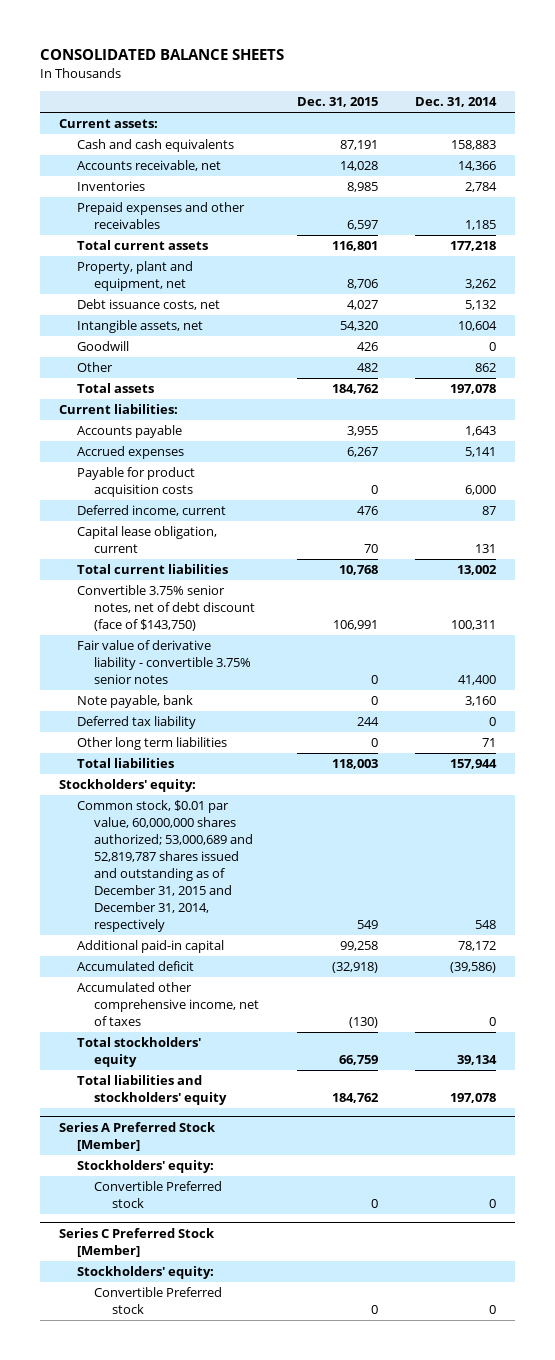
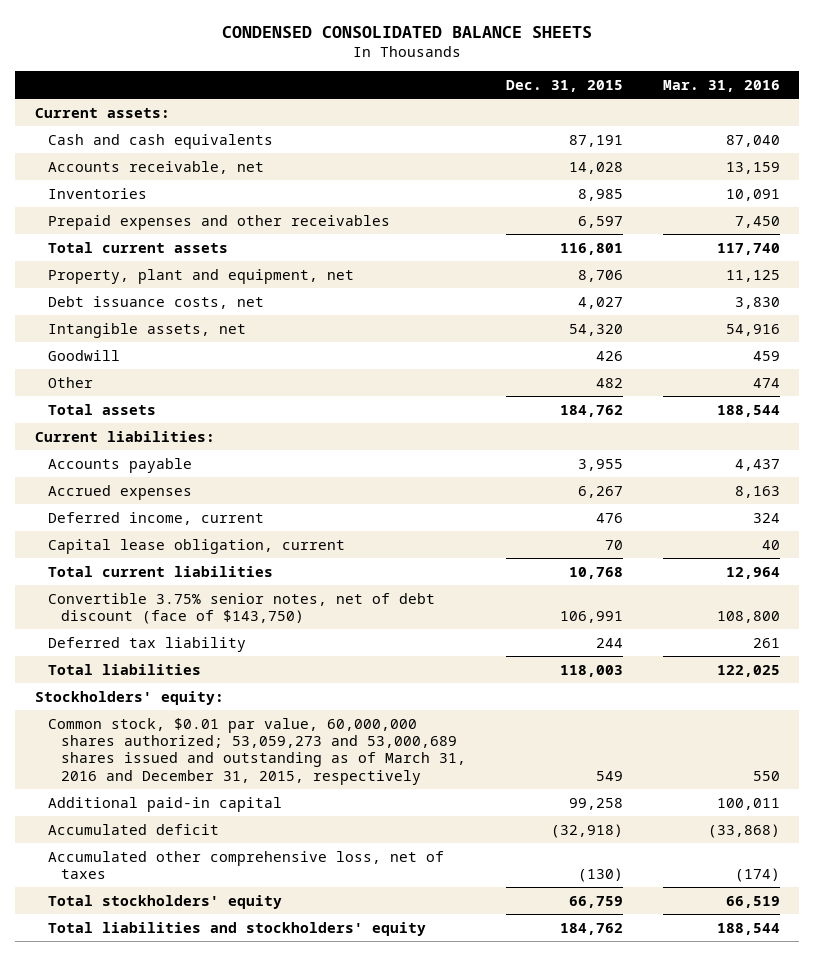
- CONSOLIDATED BALANCE SHEETS
+ CONDENSED CONSOLIDATED BALANCE SHEETS
- | Dec. 31, 2015 | Dec. 31, 2014
+ | Dec. 31, 2015 | Mar. 31, 2016
- Payable for product acquisition costs | 0 | 6,000
- Fair value of derivative liability - convertible 3.75% senior notes | 0 | 41,400
- Note payable, bank | 0 | 3,160
- Other long term liabilities | 0 | 71
- Common stock, $0.01 par value, 60,000,000 shares authorized; 53,000,689 and 52,819,787 shares issued and outstanding as of December 31, 2015 and December 31, 2014, respectively | 549 | 548
+ Common stock, $0.01 par value, 60,000,000 shares authorized; 53,059,273 and 53,000,689 shares issued and outstanding as of March 31, 2016 and December 31, 2015, respectively | 549 | 550
- Accumulated other comprehensive income, net of taxes | (130) | 0
+ Accumulated other comprehensive loss, net of taxes | (130) | (174)
- Series A Preferred Stock [Member]
- Stockholders' equity:
- Convertible Preferred stock | 0 | 0
- Series C Preferred Stock [Member]
- Stockholders' equity:
- Convertible Preferred stock | 0 | 0

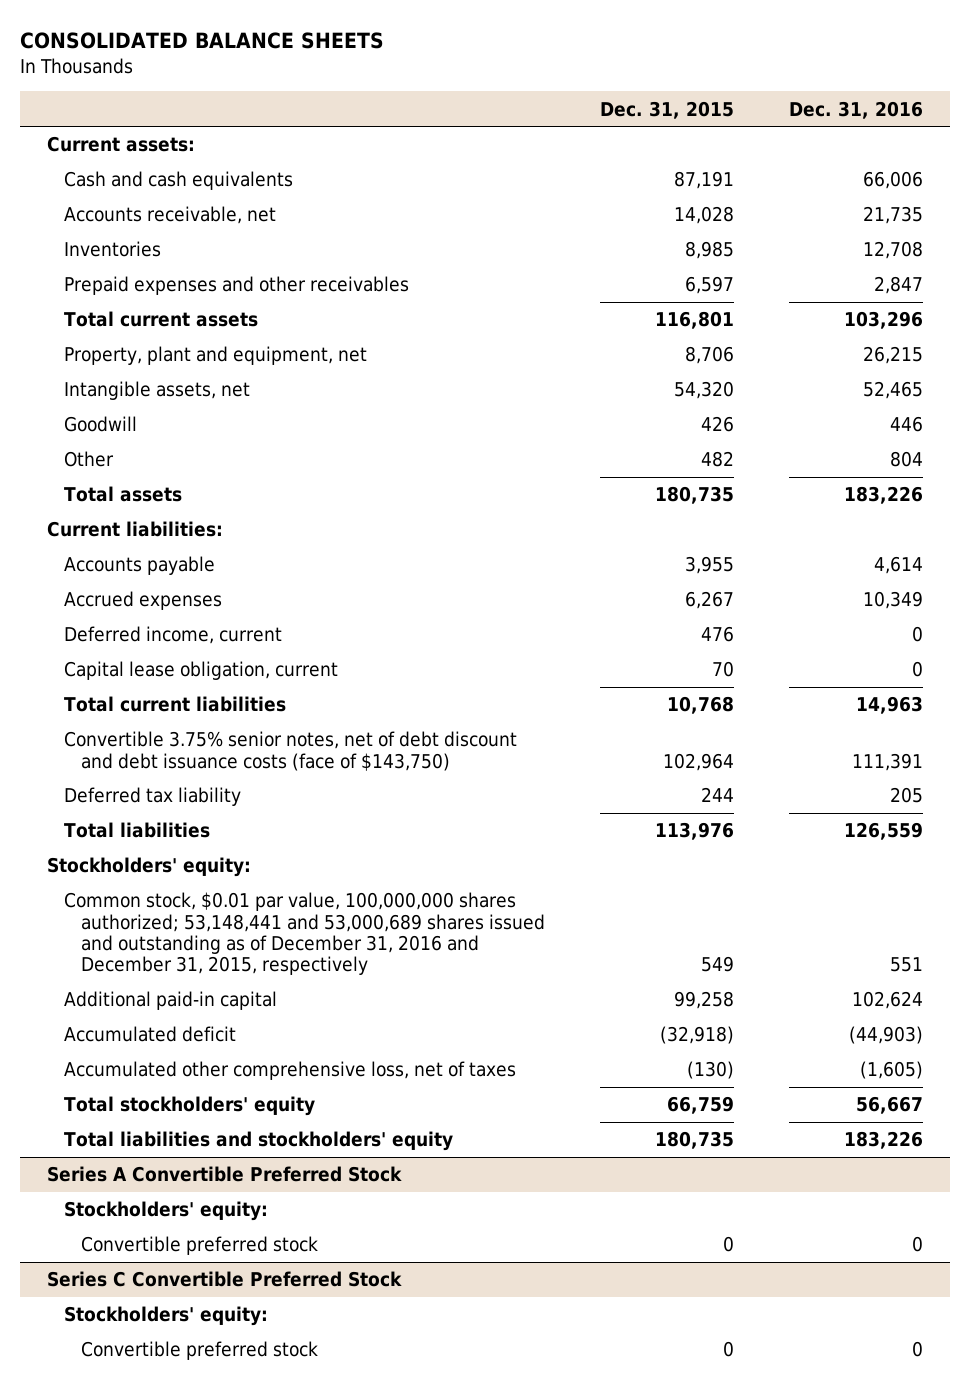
- CONDENSED CONSOLIDATED BALANCE SHEETS
+ CONSOLIDATED BALANCE SHEETS
- | Dec. 31, 2015 | Mar. 31, 2016
+ | Dec. 31, 2015 | Dec. 31, 2016
- Debt issuance costs, net | 4,027 | 3,830
- Total assets | 184,762 | 188,544
+ Total assets | 180,735 | 183,226
- Convertible 3.75% senior notes, net of debt discount (face of $143,750) | 106,991 | 108,800
+ Convertible 3.75% senior notes, net of debt discount and debt issuance costs (face of $143,750) | 102,964 | 111,391
- Total liabilities | 118,003 | 122,025
+ Total liabilities | 113,976 | 126,559
- Common stock, $0.01 par value, 60,000,000 shares authorized; 53,059,273 and 53,000,689 shares issued and outstanding as of March 31, 2016 and December 31, 2015, respectively | 549 | 550
+ Common stock, $0.01 par value, 100,000,000 shares authorized; 53,148,441 and 53,000,689 shares issued and outstanding as of December 31, 2016 and December 31, 2015, respectively | 549 | 551
- Total liabilities and stockholders' equity | 184,762 | 188,544
+ Total liabilities and stockholders' equity | 180,735 | 183,226
+ Series A Convertible Preferred Stock
+ Stockholders' equity:
+ Convertible preferred stock | 0 | 0
+ Series C Convertible Preferred Stock
+ Stockholders' equity:
+ Convertible preferred stock | 0 | 0

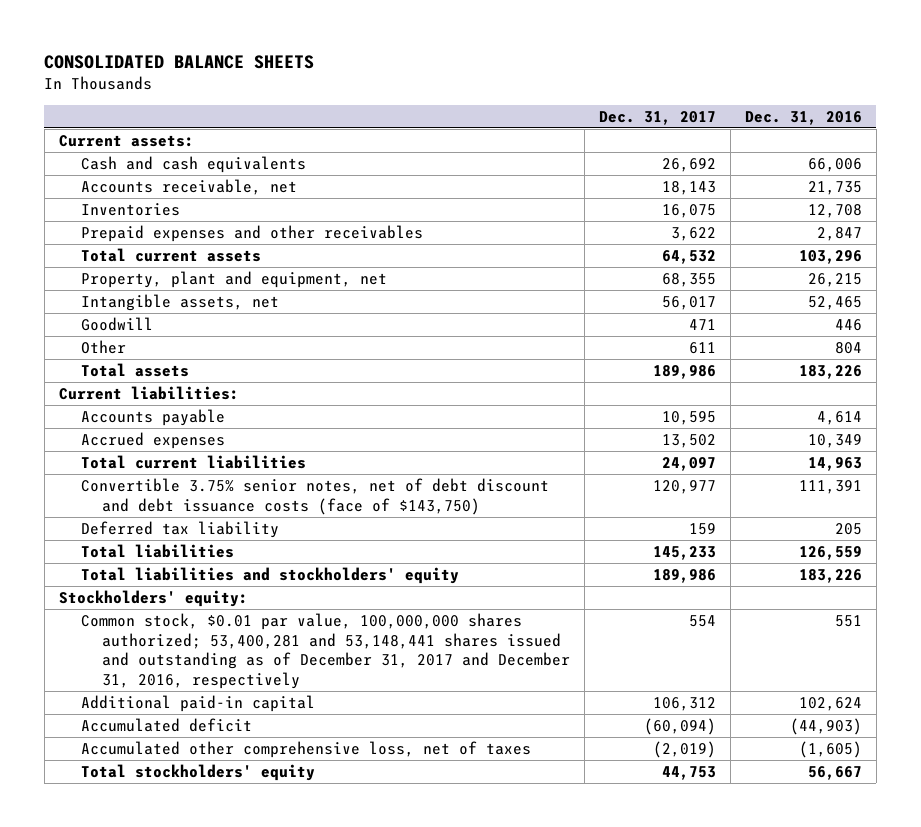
- | Dec. 31, 2015 | Dec. 31, 2016
+ | Dec. 31, 2017 | Dec. 31, 2016
- Deferred income, current | 476 | 0
- Capital lease obligation, current | 70 | 0
moved up: Total liabilities and stockholders' equity | 189,986 | 183,226
- Common stock, $0.01 par value, 100,000,000 shares authorized; 53,148,441 and 53,000,689 shares issued and outstanding as of December 31, 2016 and December 31, 2015, respectively | 549 | 551
+ Common stock, $0.01 par value, 100,000,000 shares authorized; 53,400,281 and 53,148,441 shares issued and outstanding as of December 31, 2017 and December 31, 2016, respectively | 554 | 551
- Series A Convertible Preferred Stock
- Stockholders' equity:
- Convertible preferred stock | 0 | 0
- Series C Convertible Preferred Stock
- Stockholders' equity:
- Convertible preferred stock | 0 | 0

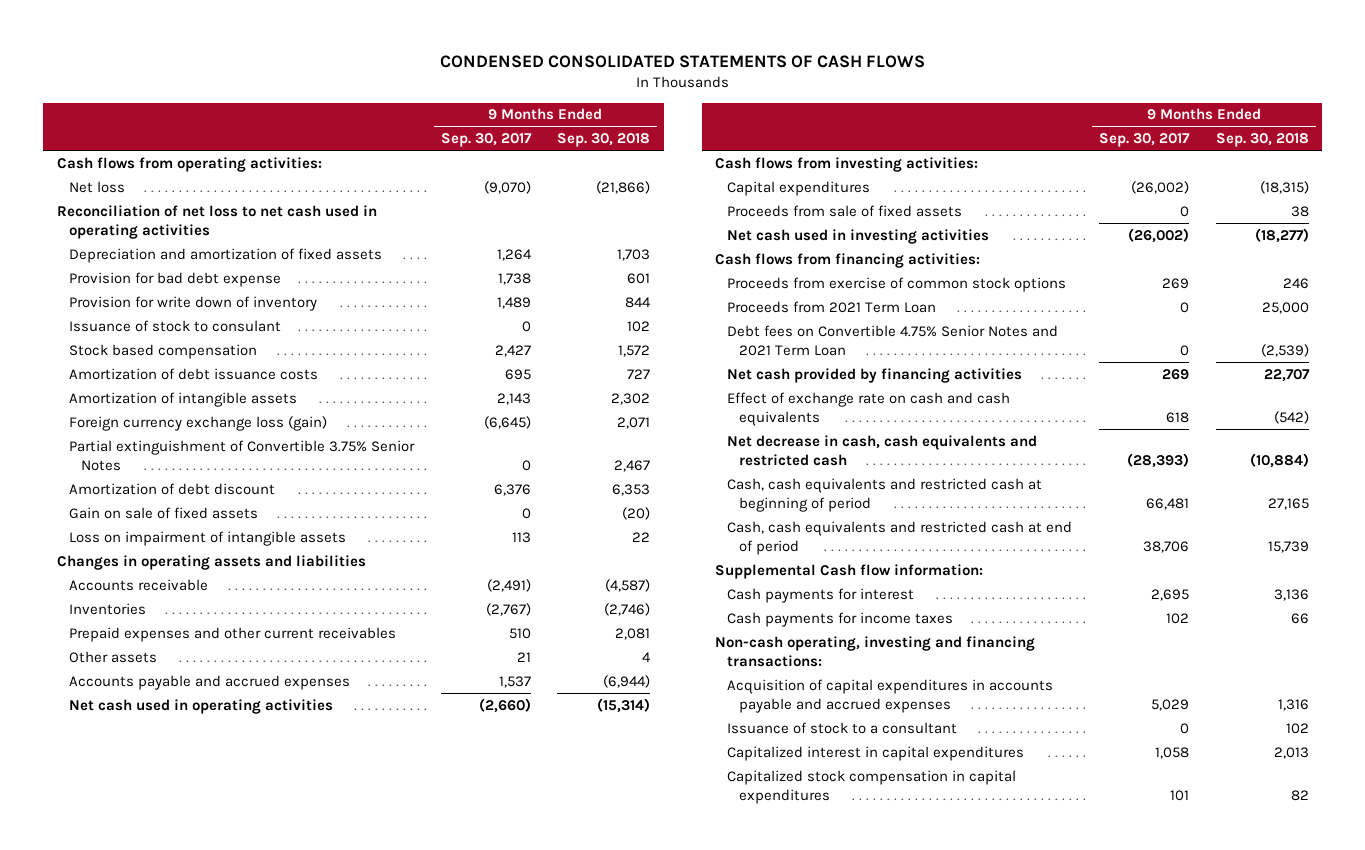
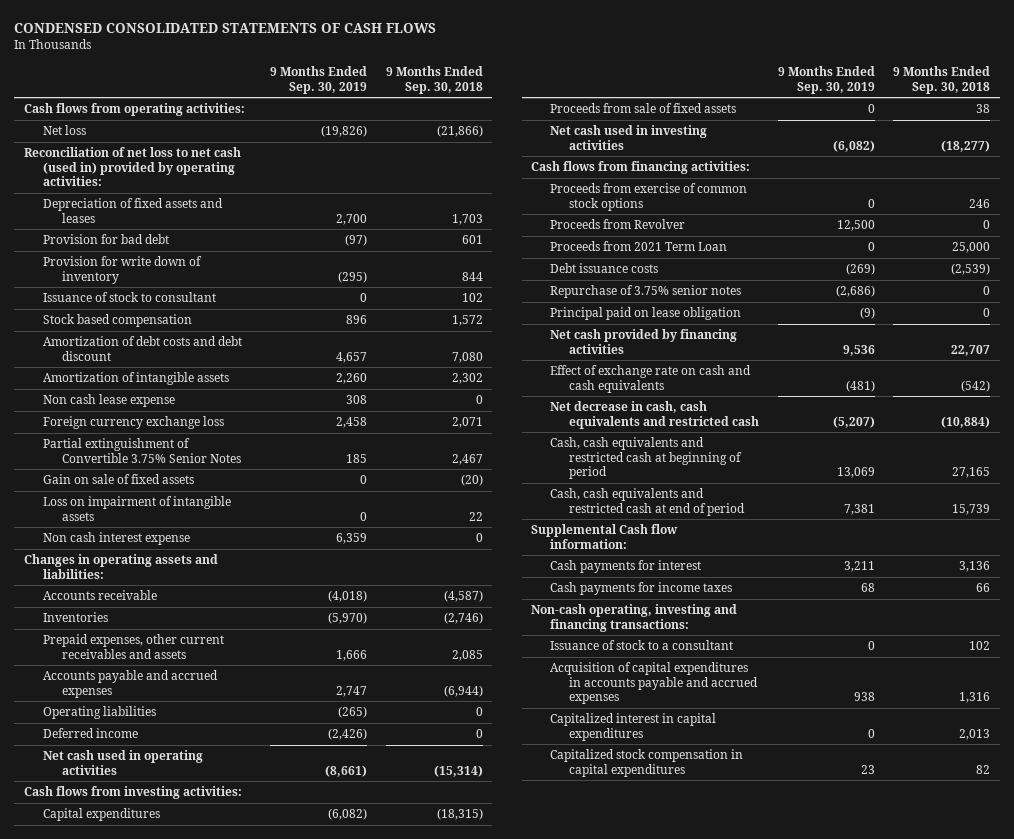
- | 9 Months Ended Sep. 30, 2017 | 9 Months Ended Sep. 30, 2018
+ | 9 Months Ended Sep. 30, 2019 | 9 Months Ended Sep. 30, 2018
- Reconciliation of net loss to net cash used in operating activities
- Depreciation and amortization of fixed assets | 1,264 | 1,703
- Provision for bad debt expense | 1,738 | 601
+ Reconciliation of net loss to net cash (used in) provided by operating activities:
+ Depreciation of fixed assets and leases | 2,700 | 1,703
+ Provision for bad debt | (97) | 601
- Issuance of stock to consulant | 0 | 102
+ Issuance of stock to consultant | 0 | 102
- Amortization of debt issuance costs | 695 | 727
+ Amortization of debt costs and debt discount | 4,657 | 7,080
- Foreign currency exchange loss (gain) | (6,645) | 2,071
+ Non cash lease expense | 308 | 0
+ Foreign currency exchange loss | 2,458 | 2,071
- Amortization of debt discount | 6,376 | 6,353
- Changes in operating assets and liabilities
+ Non cash interest expense | 6,359 | 0
+ Changes in operating assets and liabilities:
- Prepaid expenses and other current receivables | 510 | 2,081
- Other assets | 21 | 4
+ Prepaid expenses, other current receivables and assets | 1,666 | 2,085
+ Operating liabilities | (265) | 0
+ Deferred income | (2,426) | 0
+ Proceeds from Revolver | 12,500 | 0
- Debt fees on Convertible 4.75% Senior Notes and 2021 Term Loan | 0 | (2,539)
+ Debt issuance costs | (269) | (2,539)
+ Repurchase of 3.75% senior notes | (2,686) | 0
+ Principal paid on lease obligation | (9) | 0
moved down: Acquisition of capital expenditures in accounts payable and accrued expenses | 938 | 1,316

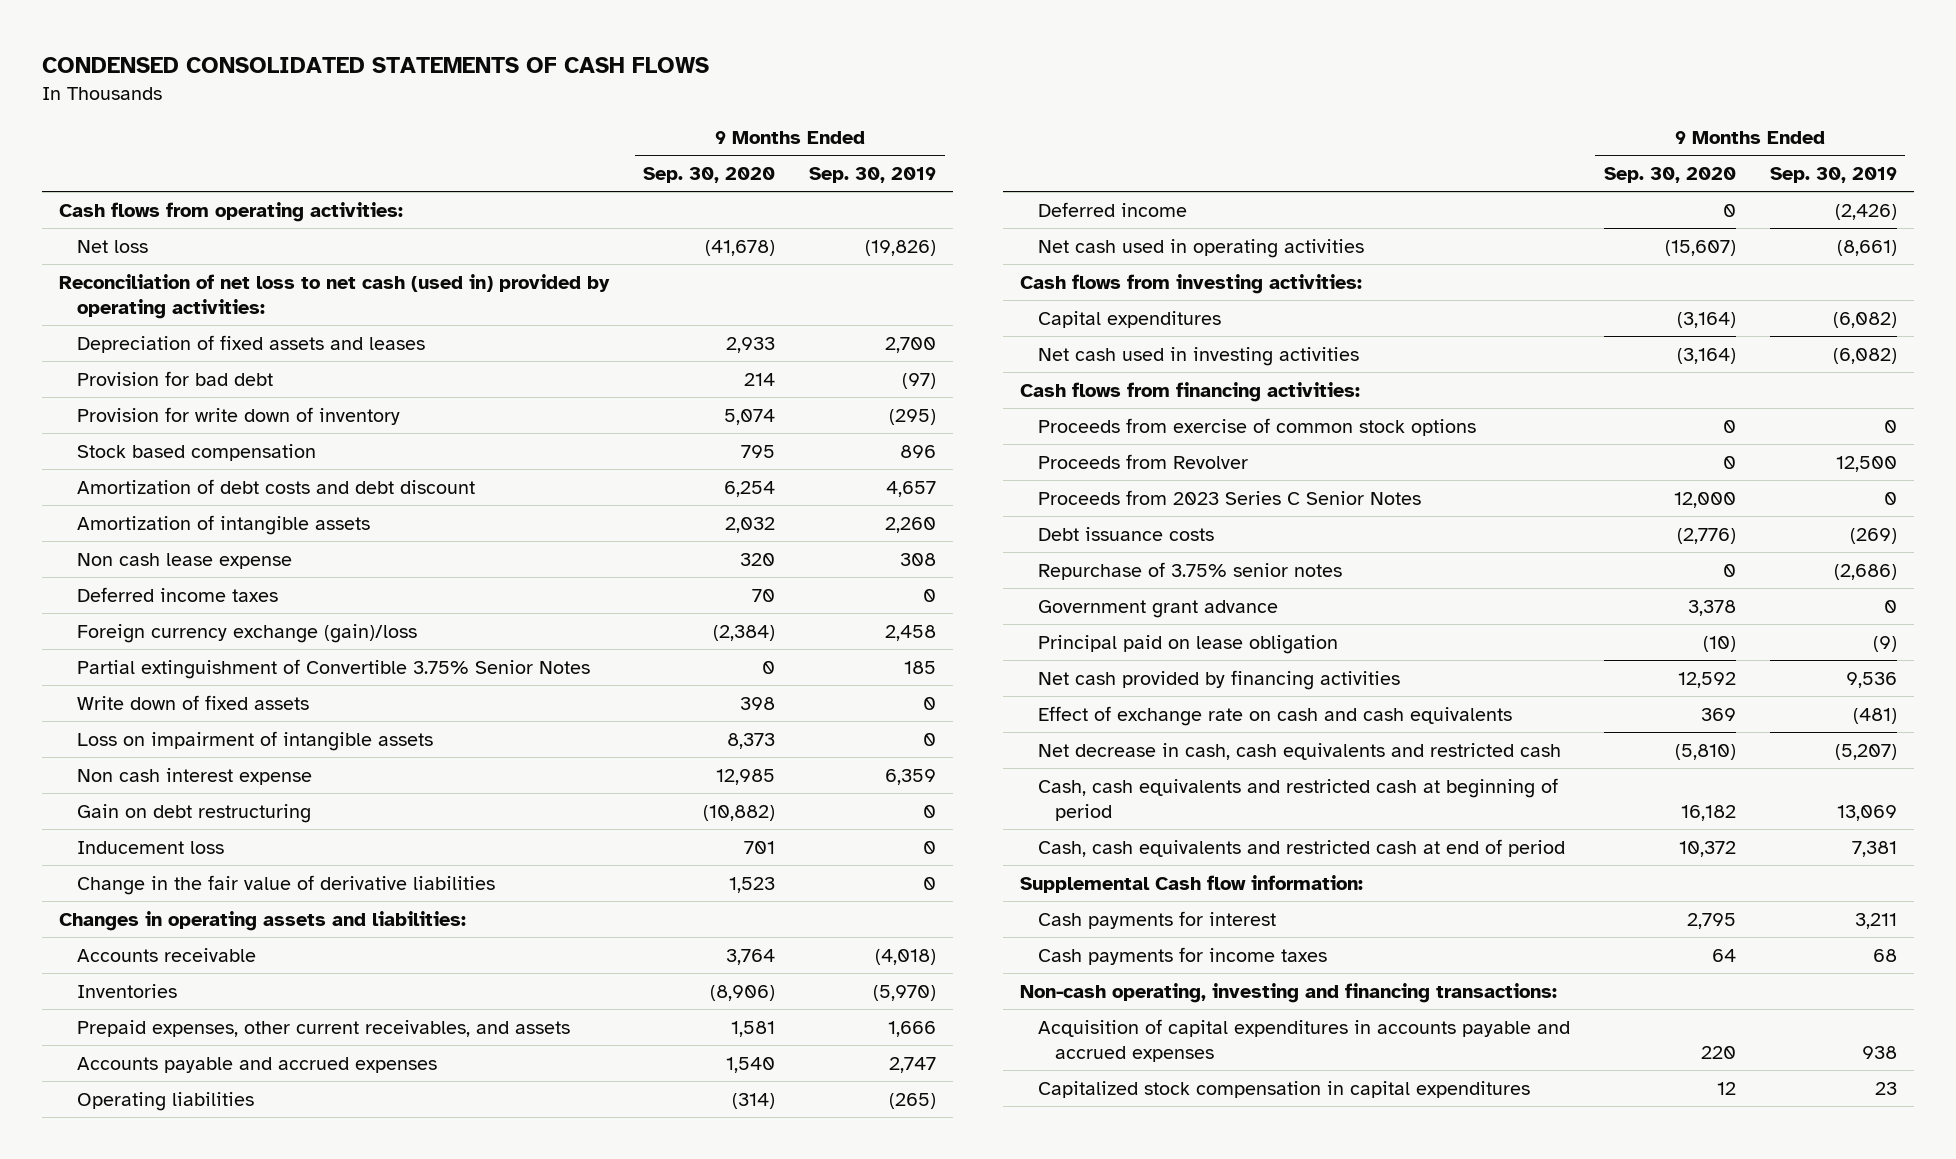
- | 9 Months Ended Sep. 30, 2019 | 9 Months Ended Sep. 30, 2018
+ | 9 Months Ended Sep. 30, 2020 | 9 Months Ended Sep. 30, 2019
- Issuance of stock to consultant | 0 | 102
- Foreign currency exchange loss | 2,458 | 2,071
+ Deferred income taxes | 70 | 0
+ Foreign currency exchange (gain)/loss | (2,384) | 2,458
- Gain on sale of fixed assets | 0 | (20)
+ Write down of fixed assets | 398 | 0
+ Gain on debt restructuring | (10,882) | 0
+ Inducement loss | 701 | 0
+ Change in the fair value of derivative liabilities | 1,523 | 0
- Prepaid expenses, other current receivables and assets | 1,666 | 2,085
+ Prepaid expenses, other current receivables, and assets | 1,581 | 1,666
- Proceeds from sale of fixed assets | 0 | 38
- Proceeds from 2021 Term Loan | 0 | 25,000
+ Proceeds from 2023 Series C Senior Notes | 12,000 | 0
+ Government grant advance | 3,378 | 0
- Issuance of stock to a consultant | 0 | 102
- Capitalized interest in capital expenditures | 0 | 2,013

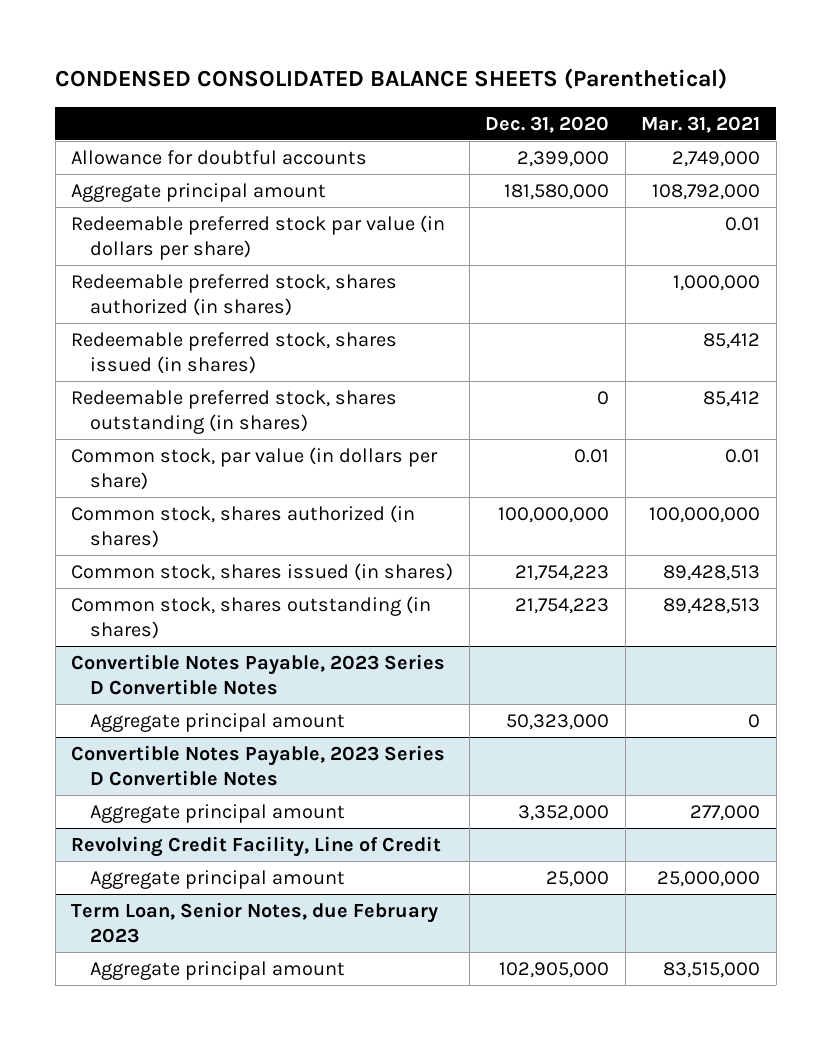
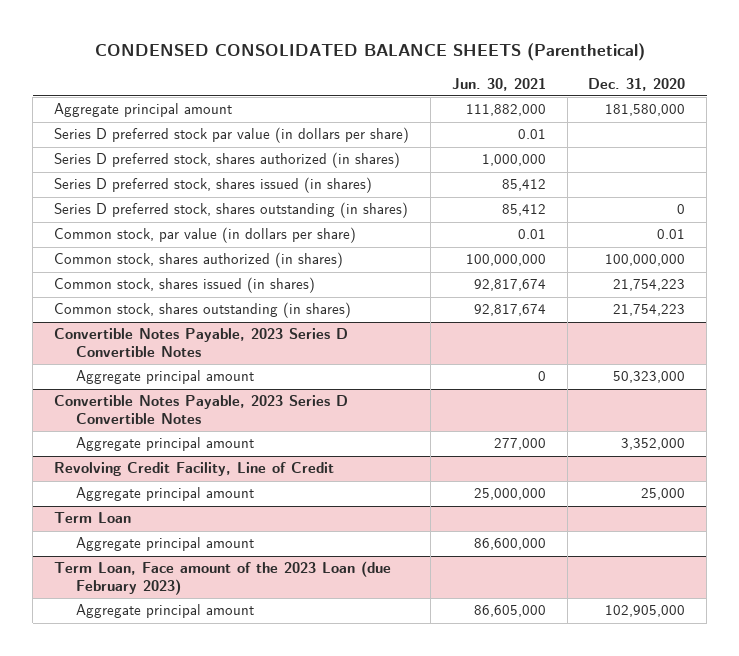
- | Dec. 31, 2020 | Mar. 31, 2021
+ | Jun. 30, 2021 | Dec. 31, 2020
- Allowance for doubtful accounts | 2,399,000 | 2,749,000
- Redeemable preferred stock par value (in dollars per share) | | 0.01
- Redeemable preferred stock, shares authorized (in shares) | | 1,000,000
- Redeemable preferred stock, shares issued (in shares) | | 85,412
- Redeemable preferred stock, shares outstanding (in shares) | 0 | 85,412
+ Series D preferred stock par value (in dollars per share) | 0.01 |
+ Series D preferred stock, shares authorized (in shares) | 1,000,000 |
+ Series D preferred stock, shares issued (in shares) | 85,412 |
+ Series D preferred stock, shares outstanding (in shares) | 85,412 | 0
- Term Loan, Senior Notes, due February 2023
+ Term Loan
+ Aggregate principal amount | 86,600,000 |
+ Term Loan, Face amount of the 2023 Loan (due February 2023)

